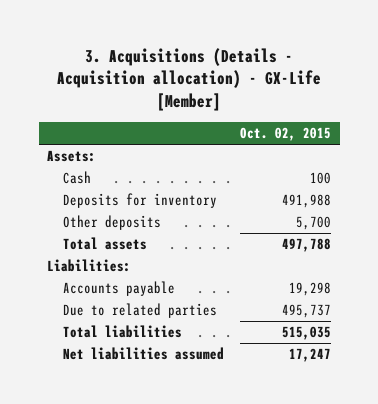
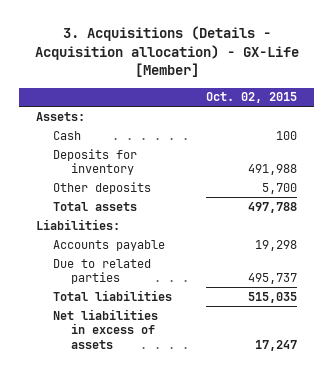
- Net liabilities assumed | 17,247
+ Net liabilities in excess of assets | 17,247

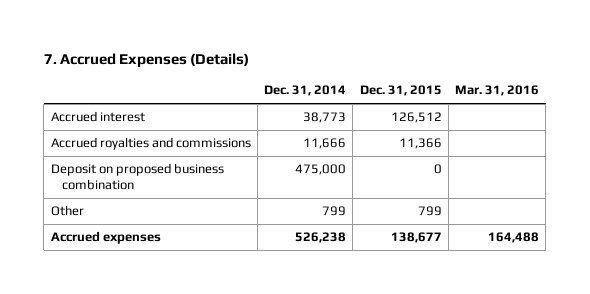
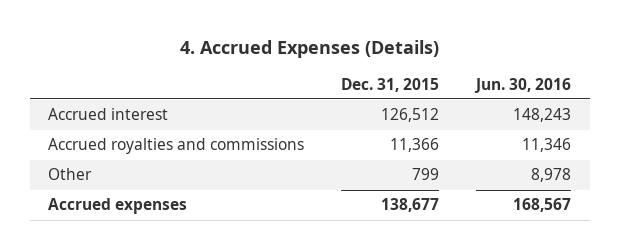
- 7. Accrued Expenses (Details)
+ 4. Accrued Expenses (Details)
- | Dec. 31, 2014 | Dec. 31, 2015 | Mar. 31, 2016
+ | Dec. 31, 2015 | Jun. 30, 2016
- Deposit on proposed business combination | 475,000 | 0 |

